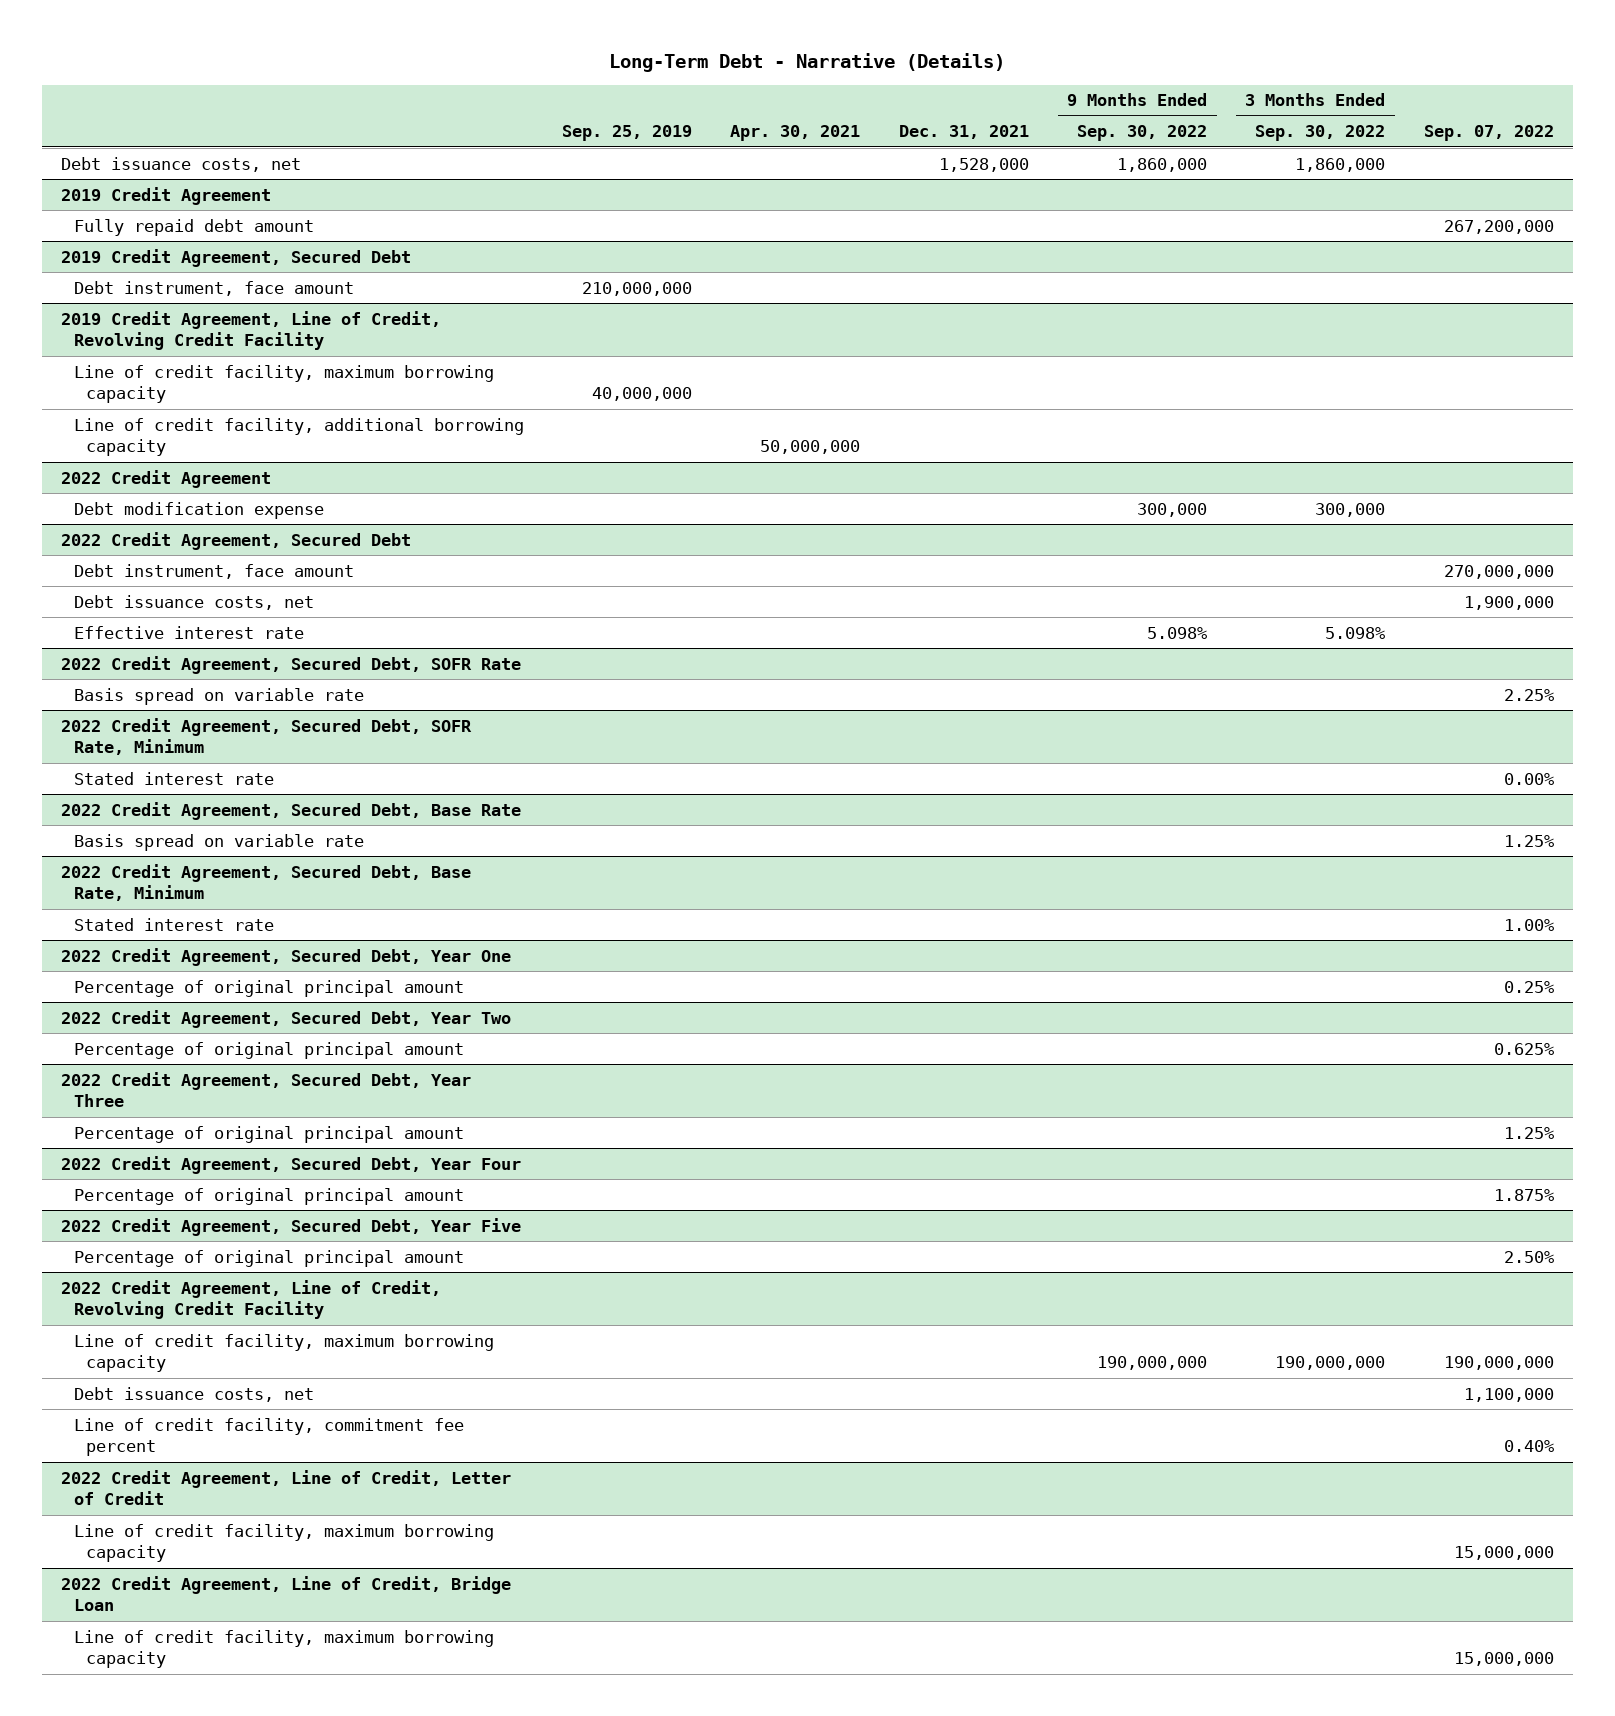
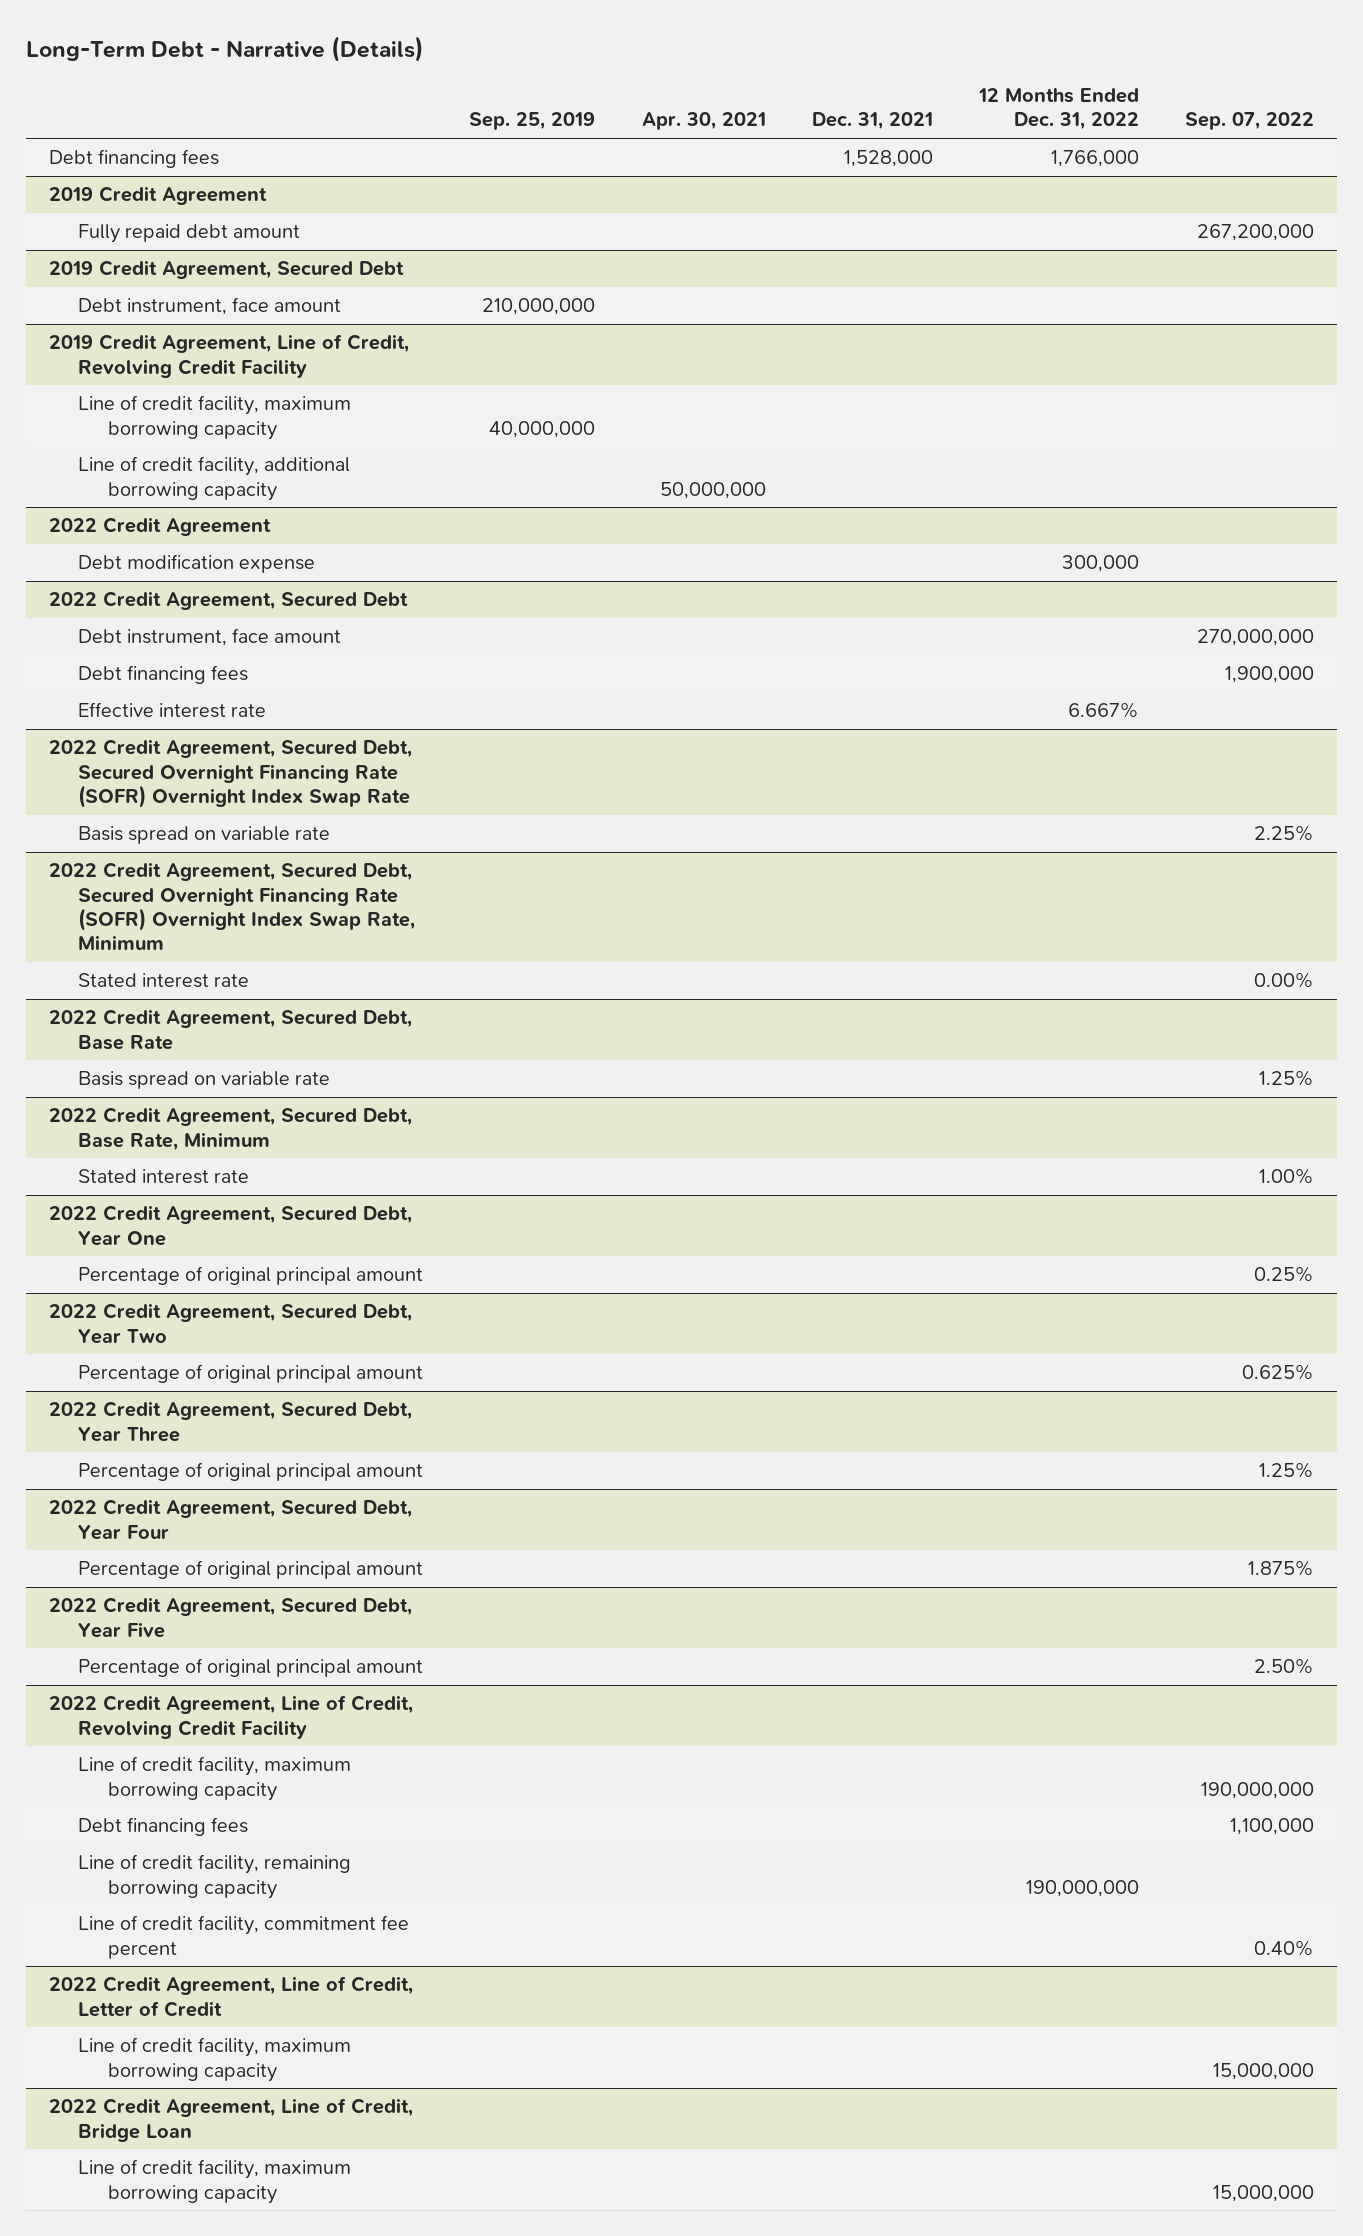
- | Sep. 25, 2019 | Apr. 30, 2021 | Dec. 31, 2021 | 9 Months Ended Sep. 30, 2022 | 3 Months Ended Sep. 30, 2022 | Sep. 07, 2022
+ | Sep. 25, 2019 | Apr. 30, 2021 | Dec. 31, 2021 | 12 Months Ended Dec. 31, 2022 | Sep. 07, 2022
- Debt issuance costs, net | | | 1,528,000 | 1,860,000 | 1,860,000 |
+ Debt financing fees | | | 1,528,000 | 1,766,000 |
@ 2022 Credit Agreement, Secured Debt
- Debt issuance costs, net | | | | | | 1,900,000
+ Debt financing fees | | | | | 1,900,000
- 2022 Credit Agreement, Secured Debt, SOFR Rate
+ 2022 Credit Agreement, Secured Debt, Secured Overnight Financing Rate (SOFR) Overnight Index Swap Rate
- 2022 Credit Agreement, Secured Debt, SOFR Rate, Minimum
+ 2022 Credit Agreement, Secured Debt, Secured Overnight Financing Rate (SOFR) Overnight Index Swap Rate, Minimum
@ 2022 Credit Agreement, Line of Credit, Revolving Credit Facility
- Debt issuance costs, net | | | | | | 1,100,000
+ Debt financing fees | | | | | 1,100,000
+ Line of credit facility, remaining borrowing capacity | | | | 190,000,000 |

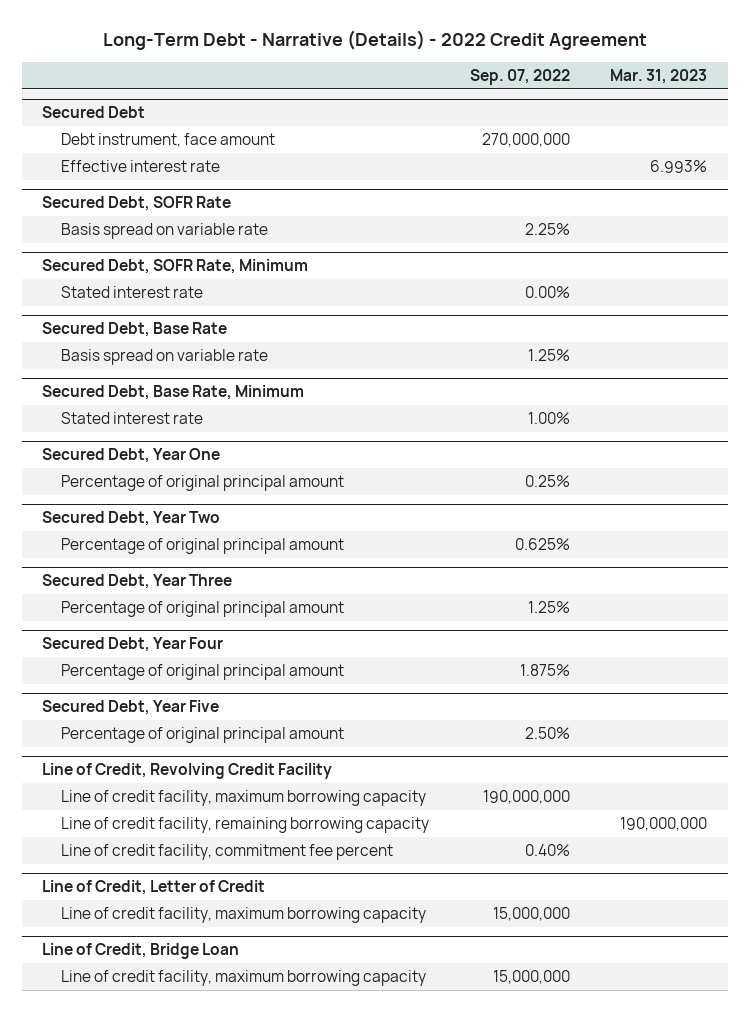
- Long-Term Debt - Narrative (Details)
+ Long-Term Debt - Narrative (Details) - 2022 Credit Agreement
- | Sep. 25, 2019 | Apr. 30, 2021 | Dec. 31, 2021 | 12 Months Ended Dec. 31, 2022 | Sep. 07, 2022
+ | Sep. 07, 2022 | Mar. 31, 2023
- Debt financing fees | | | 1,528,000 | 1,766,000 |
- 2019 Credit Agreement
- Fully repaid debt amount | | | | | 267,200,000
- 2019 Credit Agreement, Secured Debt
- Debt instrument, face amount | 210,000,000 | | | |
- 2019 Credit Agreement, Line of Credit, Revolving Credit Facility
- Line of credit facility, maximum borrowing capacity | 40,000,000 | | | |
- Line of credit facility, additional borrowing capacity | | 50,000,000 | | |
- 2022 Credit Agreement
- Debt modification expense | | | | 300,000 |
- 2022 Credit Agreement, Secured Debt
+ Secured Debt
- Debt financing fees | | | | | 1,900,000
- 2022 Credit Agreement, Secured Debt, Secured Overnight Financing Rate (SOFR) Overnight Index Swap Rate
+ Secured Debt, SOFR Rate
- 2022 Credit Agreement, Secured Debt, Secured Overnight Financing Rate (SOFR) Overnight Index Swap Rate, Minimum
+ Secured Debt, SOFR Rate, Minimum
- 2022 Credit Agreement, Secured Debt, Base Rate
+ Secured Debt, Base Rate
- 2022 Credit Agreement, Secured Debt, Base Rate, Minimum
+ Secured Debt, Base Rate, Minimum
- 2022 Credit Agreement, Secured Debt, Year One
+ Secured Debt, Year One
- 2022 Credit Agreement, Secured Debt, Year Two
+ Secured Debt, Year Two
- 2022 Credit Agreement, Secured Debt, Year Three
+ Secured Debt, Year Three
- 2022 Credit Agreement, Secured Debt, Year Four
+ Secured Debt, Year Four
- 2022 Credit Agreement, Secured Debt, Year Five
+ Secured Debt, Year Five
- 2022 Credit Agreement, Line of Credit, Revolving Credit Facility
+ Line of Credit, Revolving Credit Facility
- Debt financing fees | | | | | 1,100,000
- 2022 Credit Agreement, Line of Credit, Letter of Credit
+ Line of Credit, Letter of Credit
- 2022 Credit Agreement, Line of Credit, Bridge Loan
+ Line of Credit, Bridge Loan

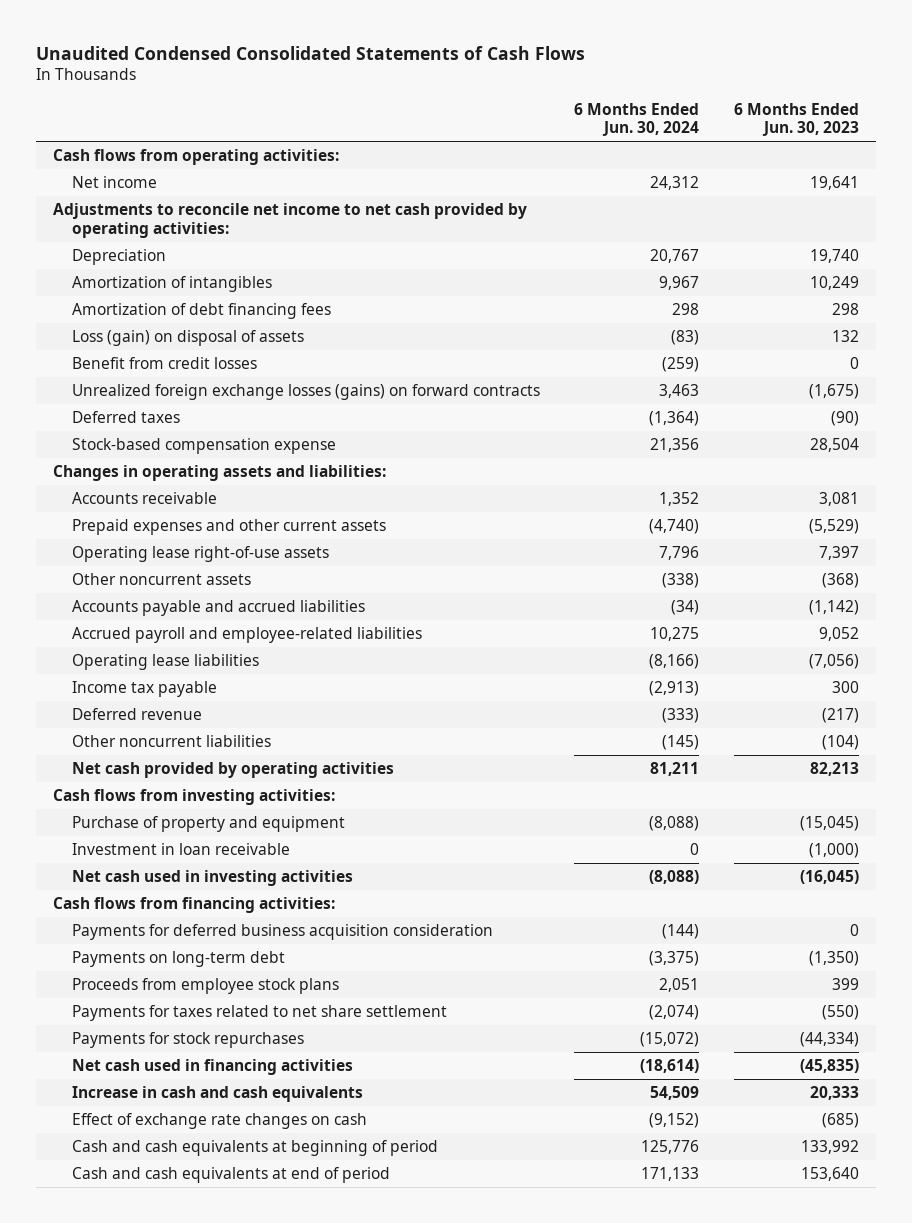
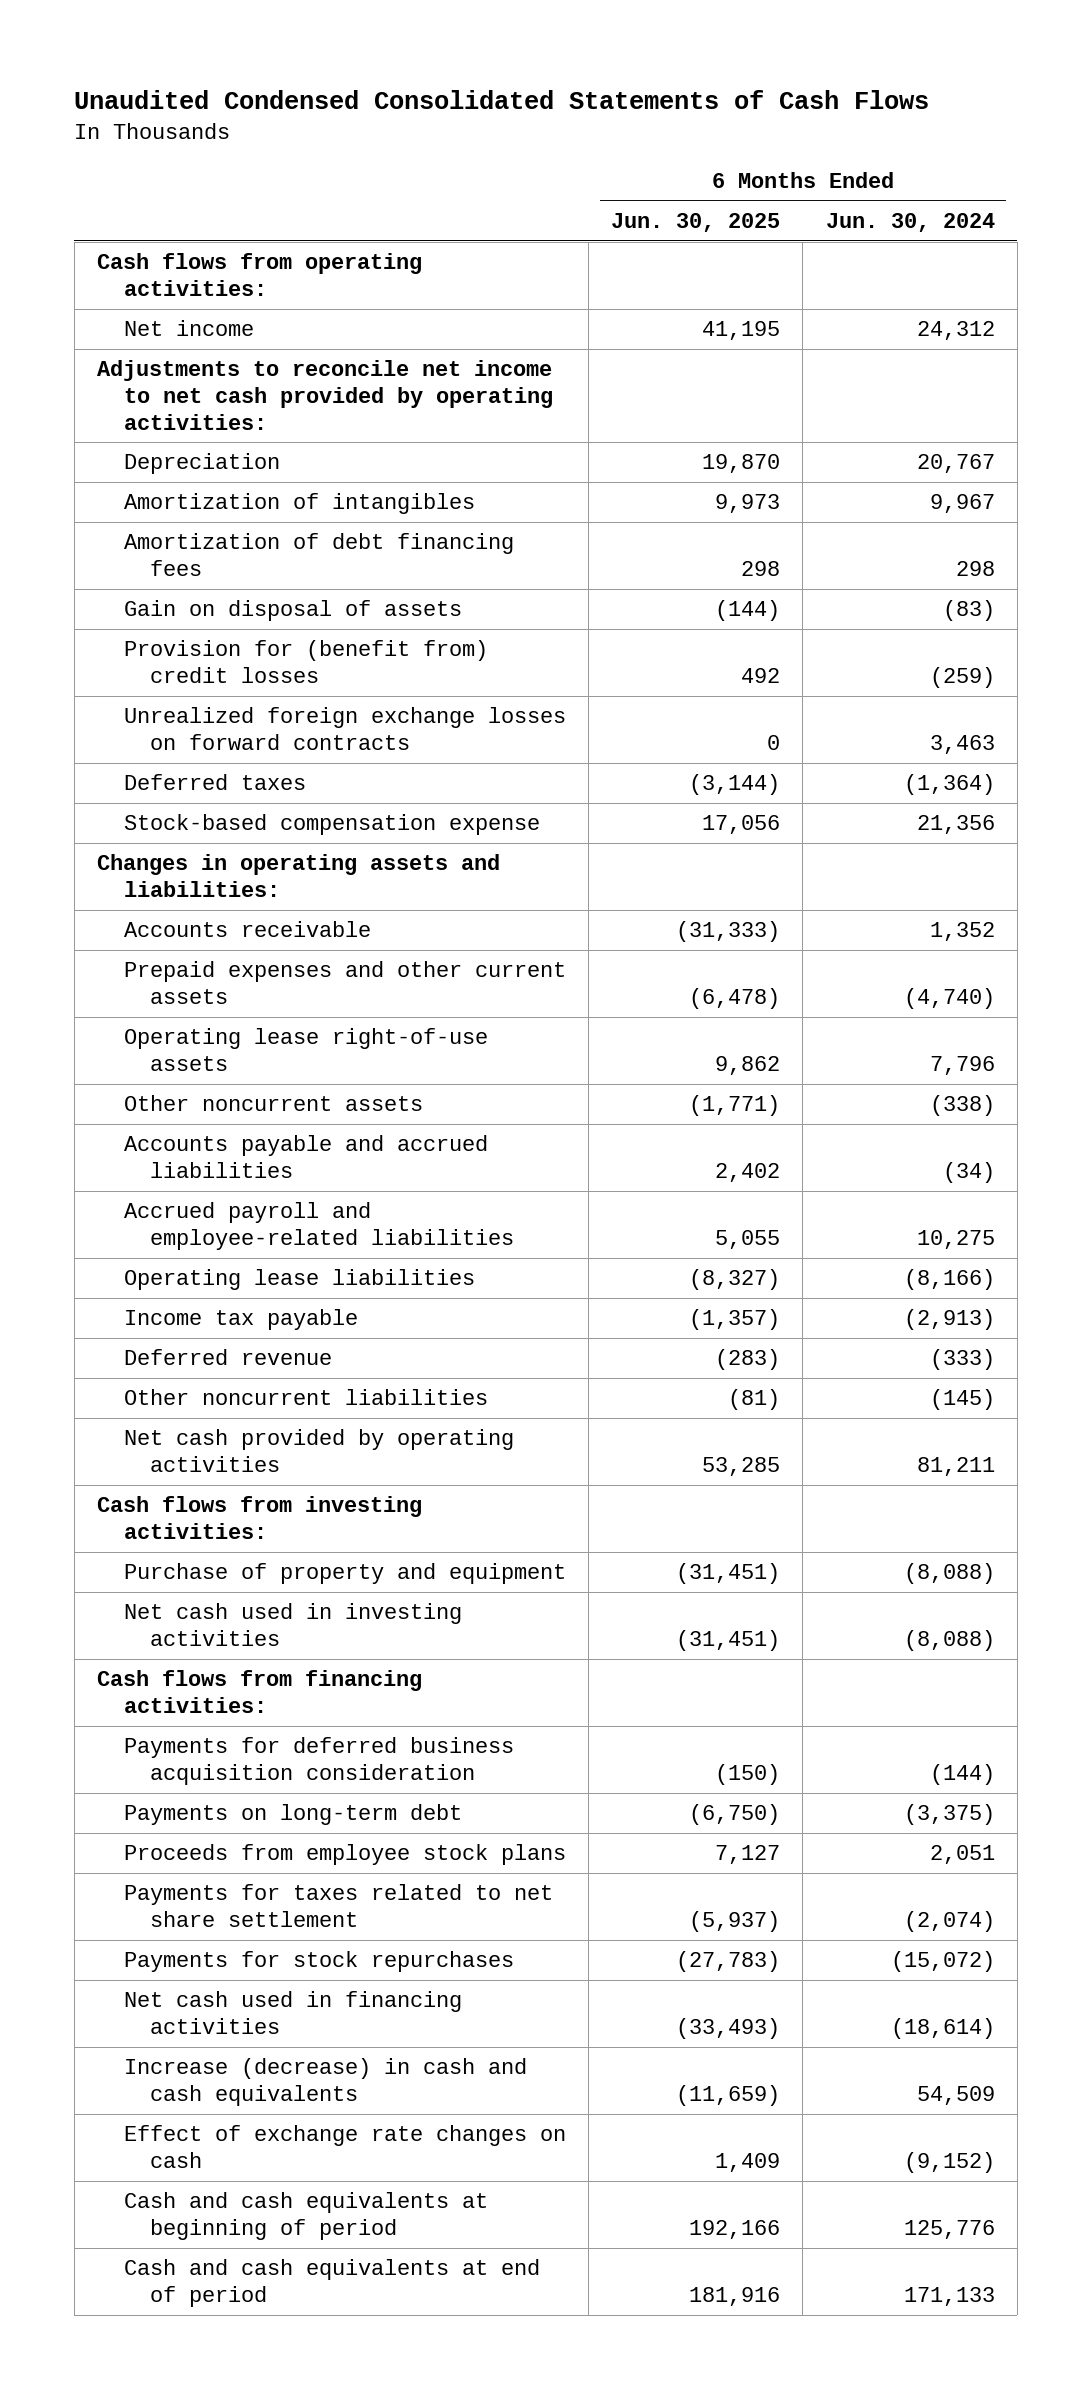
- | 6 Months Ended Jun. 30, 2024 | 6 Months Ended Jun. 30, 2023
+ | 6 Months Ended Jun. 30, 2025 | 6 Months Ended Jun. 30, 2024
- Loss (gain) on disposal of assets | (83) | 132
- Benefit from credit losses | (259) | 0
- Unrealized foreign exchange losses (gains) on forward contracts | 3,463 | (1,675)
+ Gain on disposal of assets | (144) | (83)
+ Provision for (benefit from) credit losses | 492 | (259)
+ Unrealized foreign exchange losses on forward contracts | 0 | 3,463
- Investment in loan receivable | 0 | (1,000)
- Increase in cash and cash equivalents | 54,509 | 20,333
+ Increase (decrease) in cash and cash equivalents | (11,659) | 54,509

